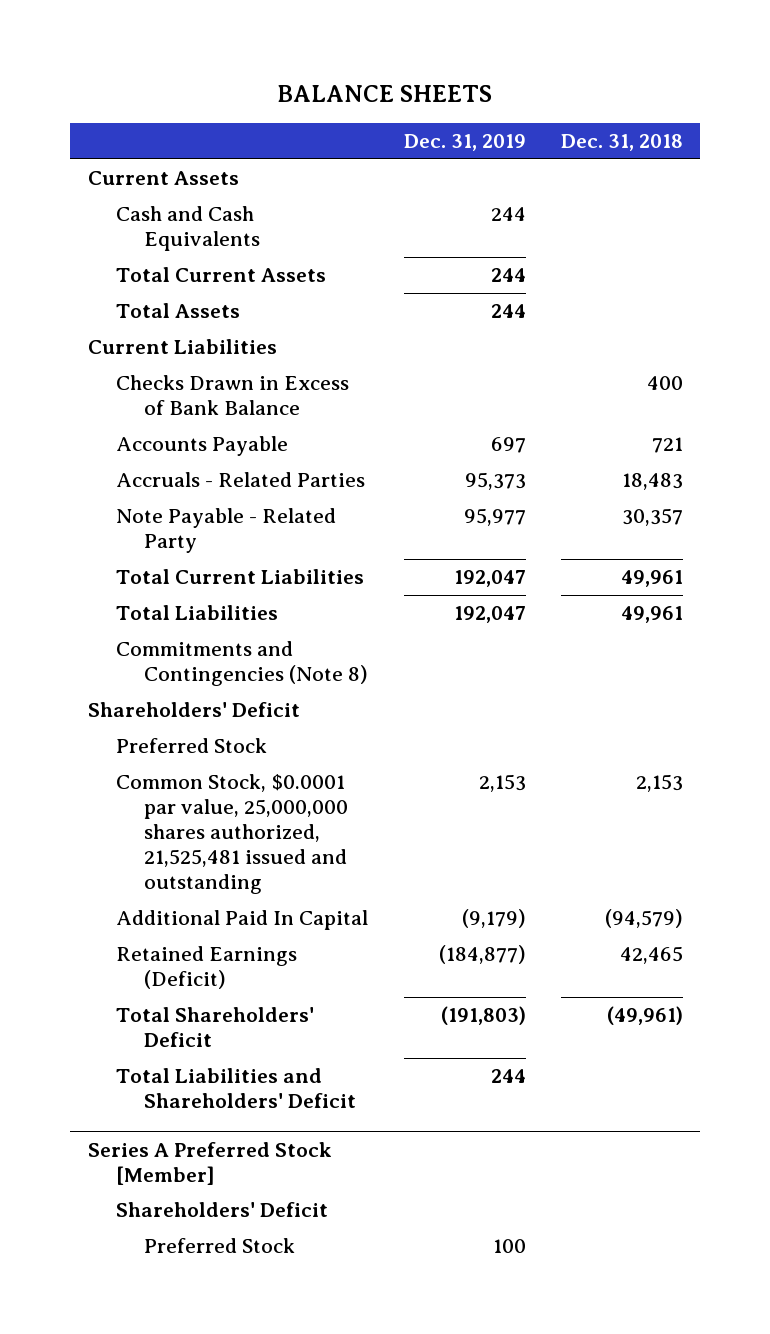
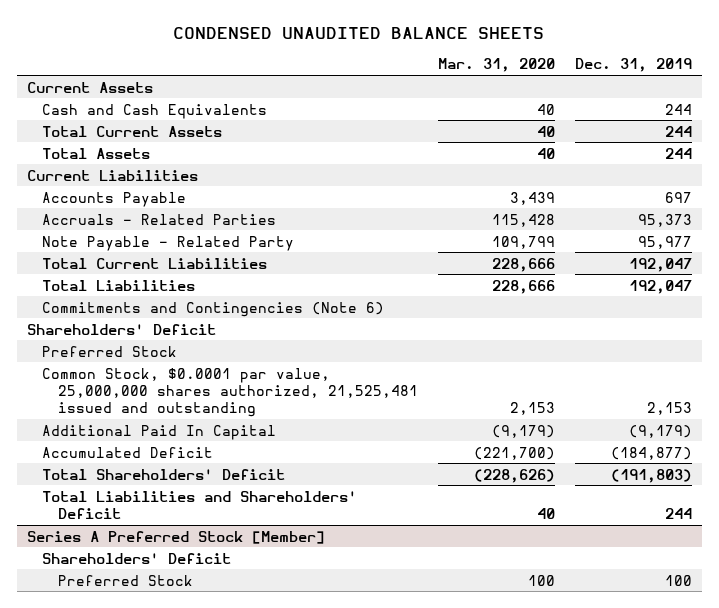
- BALANCE SHEETS
+ CONDENSED UNAUDITED BALANCE SHEETS
- | Dec. 31, 2019 | Dec. 31, 2018
+ | Mar. 31, 2020 | Dec. 31, 2019
- Checks Drawn in Excess of Bank Balance | | 400
- Commitments and Contingencies (Note 8)
+ Commitments and Contingencies (Note 6)
- Retained Earnings (Deficit) | (184,877) | 42,465
+ Accumulated Deficit | (221,700) | (184,877)

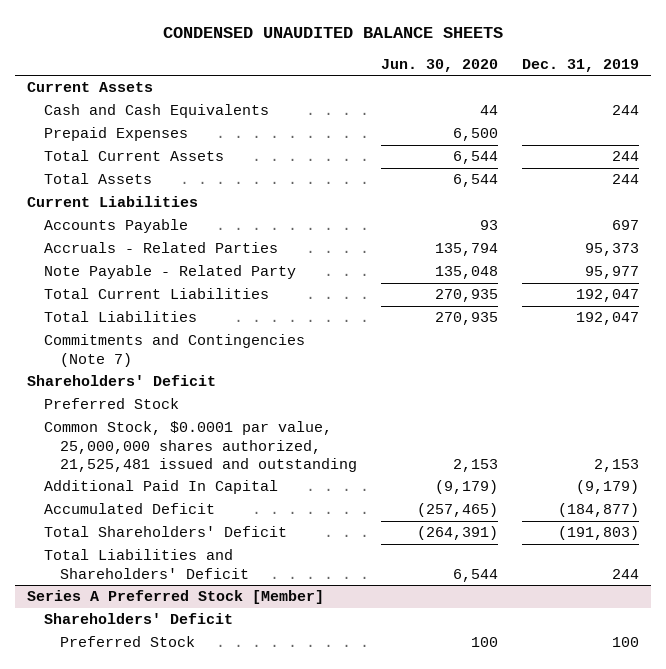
- | Mar. 31, 2020 | Dec. 31, 2019
+ | Jun. 30, 2020 | Dec. 31, 2019
+ Prepaid Expenses | 6,500 |
- Commitments and Contingencies (Note 6)
+ Commitments and Contingencies (Note 7)

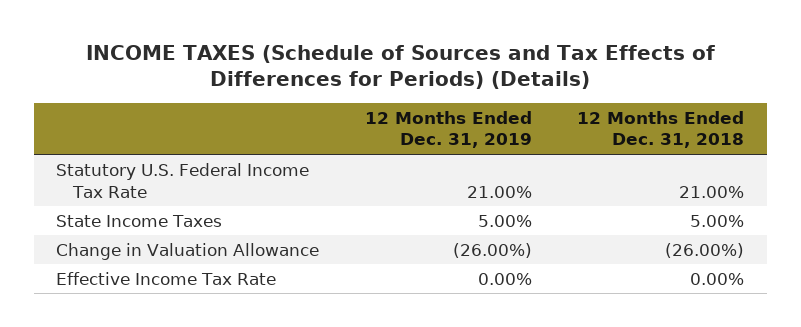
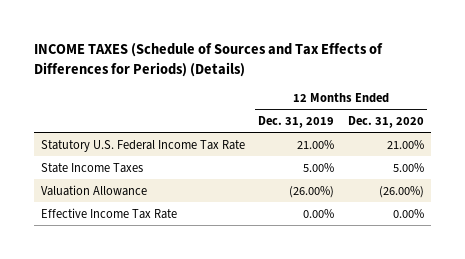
- | 12 Months Ended Dec. 31, 2019 | 12 Months Ended Dec. 31, 2018
+ | 12 Months Ended Dec. 31, 2019 | 12 Months Ended Dec. 31, 2020
- Change in Valuation Allowance | (26.00%) | (26.00%)
+ Valuation Allowance | (26.00%) | (26.00%)

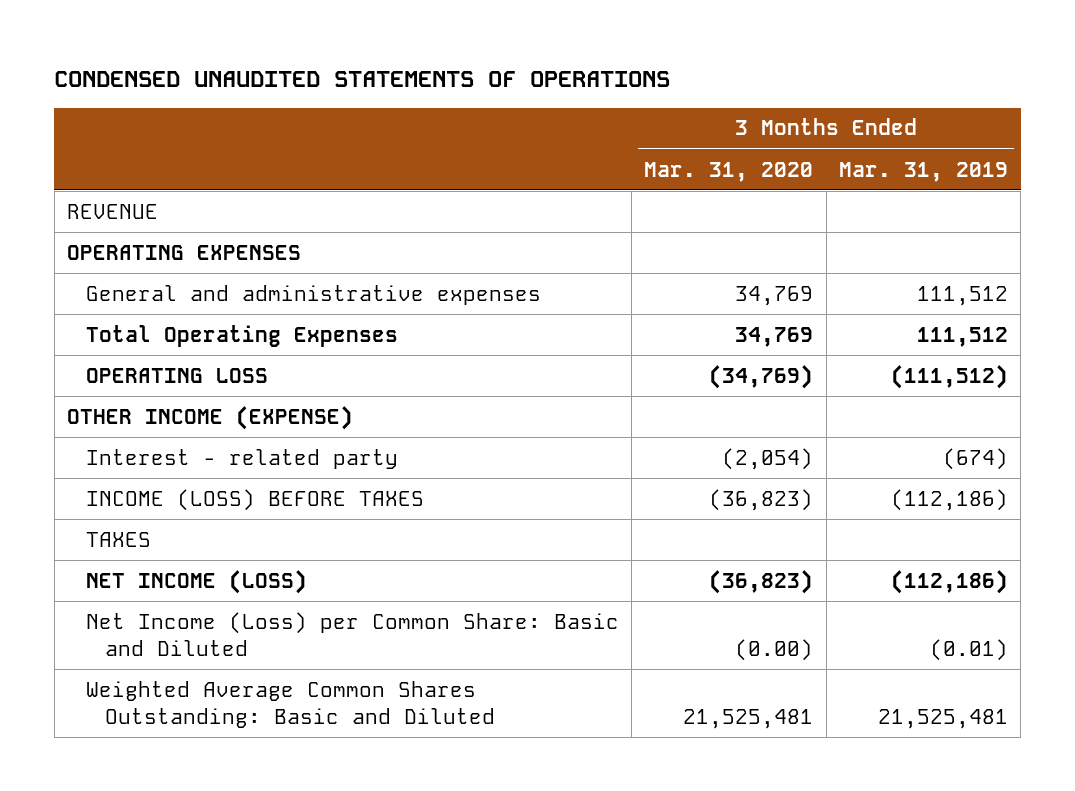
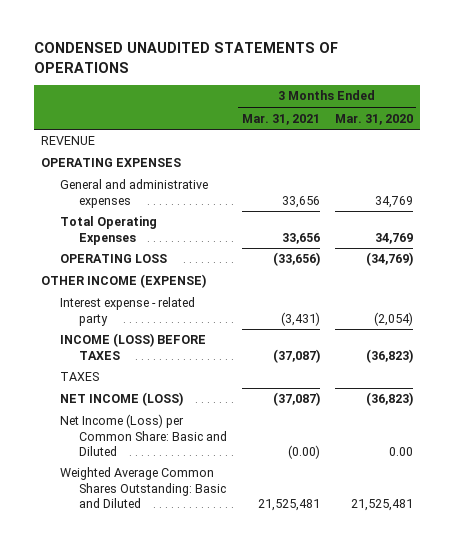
- | 3 Months Ended Mar. 31, 2020 | 3 Months Ended Mar. 31, 2019
+ | 3 Months Ended Mar. 31, 2021 | 3 Months Ended Mar. 31, 2020
- Interest - related party | (2,054) | (674)
+ Interest expense - related party | (3,431) | (2,054)
- Net Income (Loss) per Common Share: Basic and Diluted | (0.00) | (0.01)
+ Net Income (Loss) per Common Share: Basic and Diluted | (0.00) | 0.00

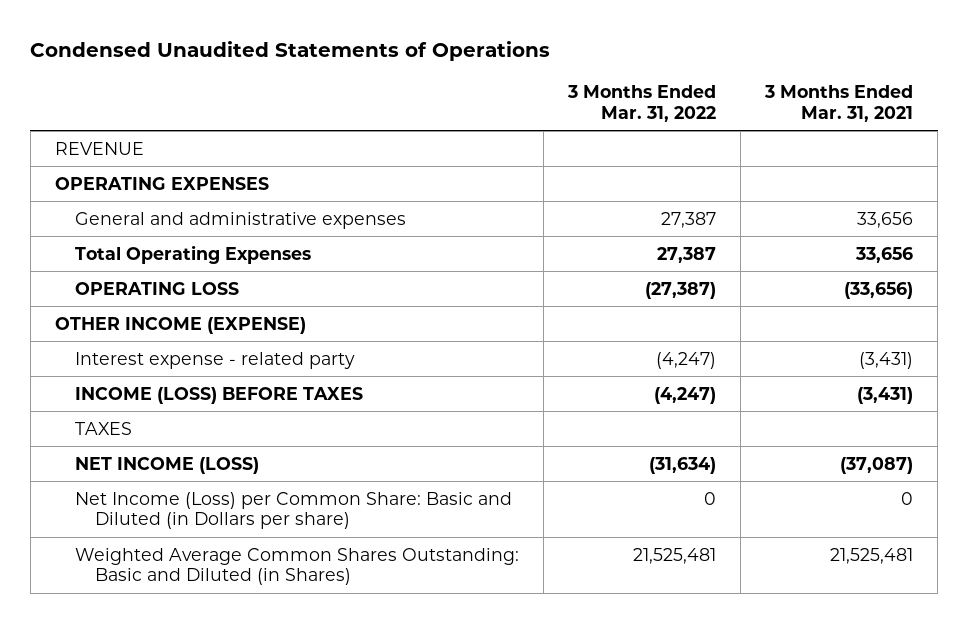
- CONDENSED UNAUDITED STATEMENTS OF OPERATIONS
+ Condensed Unaudited Statements of Operations
- | 3 Months Ended Mar. 31, 2021 | 3 Months Ended Mar. 31, 2020
+ | 3 Months Ended Mar. 31, 2022 | 3 Months Ended Mar. 31, 2021
- INCOME (LOSS) BEFORE TAXES | (37,087) | (36,823)
+ INCOME (LOSS) BEFORE TAXES | (4,247) | (3,431)
- Net Income (Loss) per Common Share: Basic and Diluted | (0.00) | 0.00
- Weighted Average Common Shares Outstanding: Basic and Diluted | 21,525,481 | 21,525,481
+ Net Income (Loss) per Common Share: Basic and Diluted (in Dollars per share) | 0 | 0
+ Weighted Average Common Shares Outstanding: Basic and Diluted (in Shares) | 21,525,481 | 21,525,481

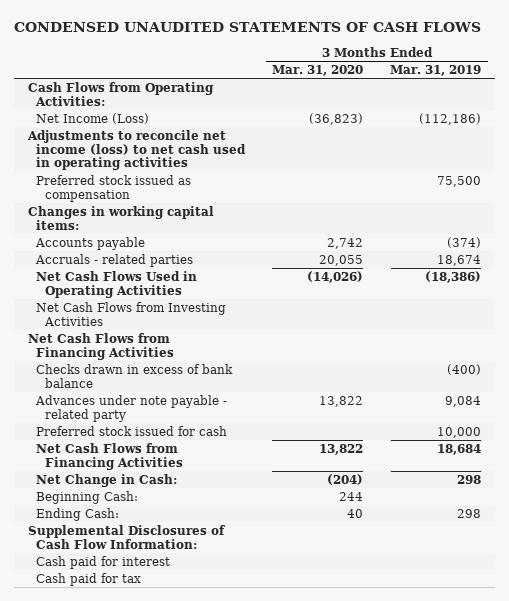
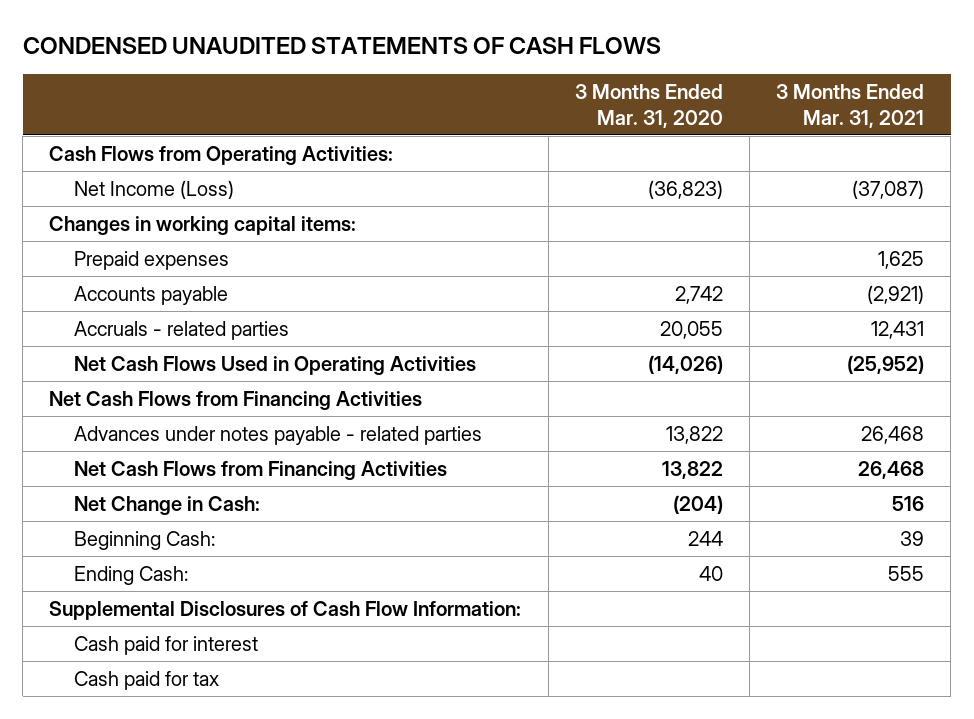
- | 3 Months Ended Mar. 31, 2020 | 3 Months Ended Mar. 31, 2019
+ | 3 Months Ended Mar. 31, 2020 | 3 Months Ended Mar. 31, 2021
- Adjustments to reconcile net income (loss) to net cash used in operating activities
- Preferred stock issued as compensation | | 75,500
+ Prepaid expenses | | 1,625
- Net Cash Flows from Investing Activities
- Checks drawn in excess of bank balance | | (400)
- Advances under note payable - related party | 13,822 | 9,084
- Preferred stock issued for cash | | 10,000
+ Advances under notes payable - related parties | 13,822 | 26,468

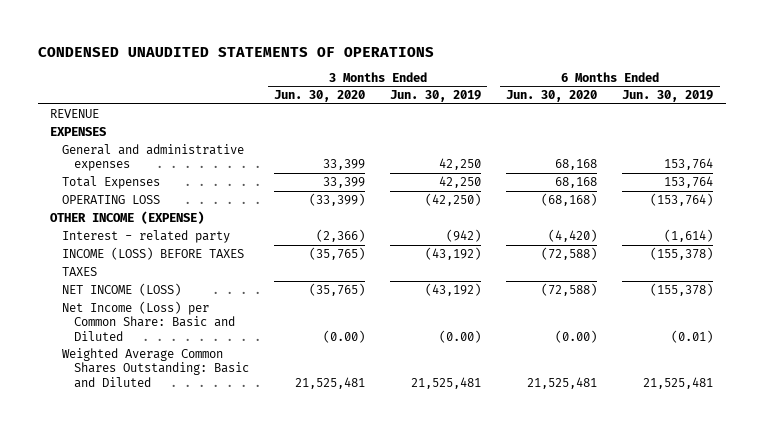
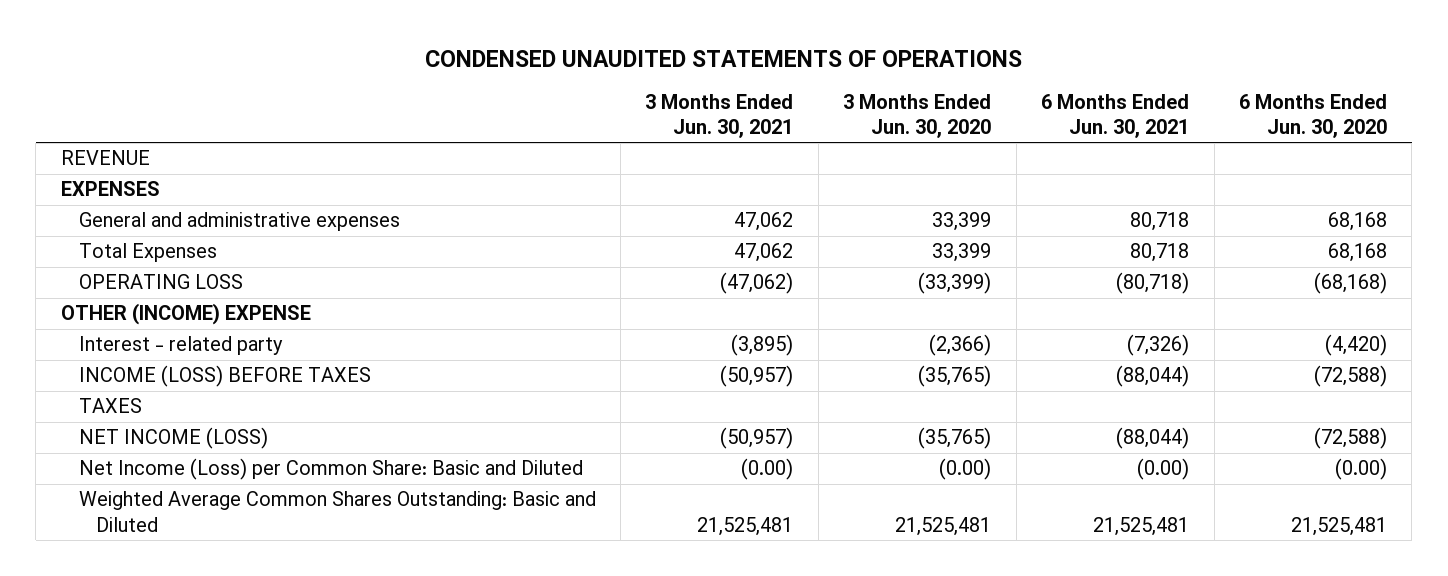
- | 3 Months Ended Jun. 30, 2020 | 3 Months Ended Jun. 30, 2019 | 6 Months Ended Jun. 30, 2020 | 6 Months Ended Jun. 30, 2019
+ | 3 Months Ended Jun. 30, 2021 | 3 Months Ended Jun. 30, 2020 | 6 Months Ended Jun. 30, 2021 | 6 Months Ended Jun. 30, 2020
- OTHER INCOME (EXPENSE)
+ OTHER (INCOME) EXPENSE

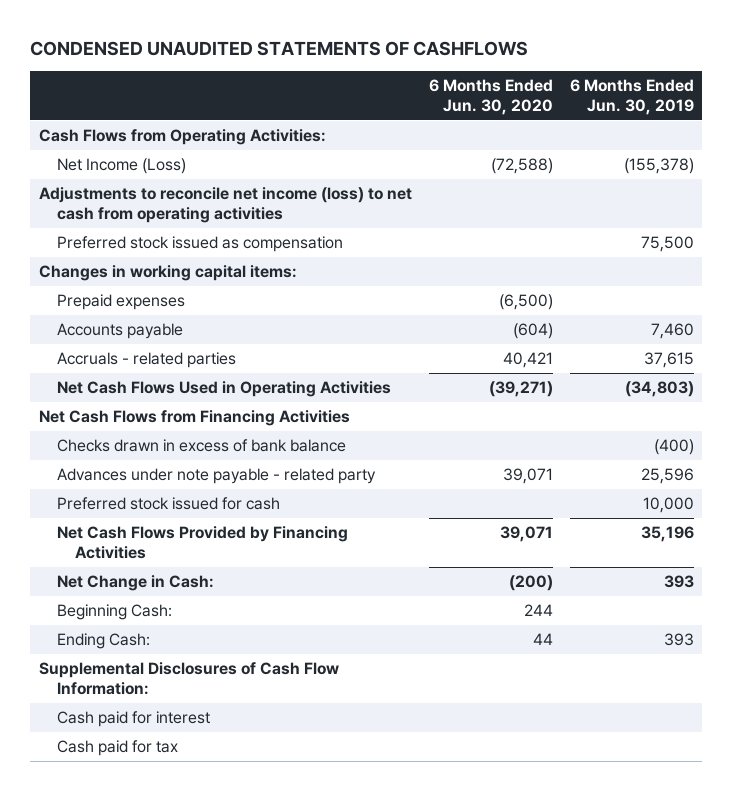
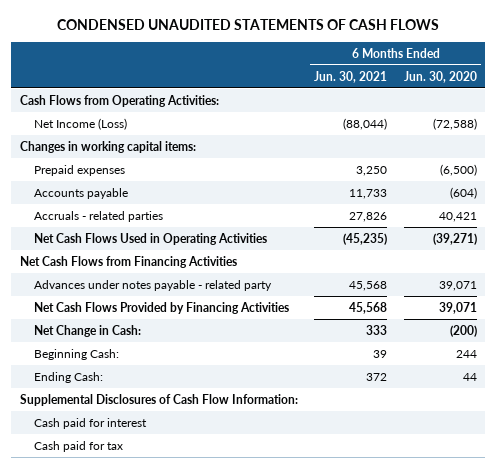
- CONDENSED UNAUDITED STATEMENTS OF CASHFLOWS
+ CONDENSED UNAUDITED STATEMENTS OF CASH FLOWS
- | 6 Months Ended Jun. 30, 2020 | 6 Months Ended Jun. 30, 2019
+ | 6 Months Ended Jun. 30, 2021 | 6 Months Ended Jun. 30, 2020
- Adjustments to reconcile net income (loss) to net cash from operating activities
- Preferred stock issued as compensation | | 75,500
- Checks drawn in excess of bank balance | | (400)
- Advances under note payable - related party | 39,071 | 25,596
- Preferred stock issued for cash | | 10,000
+ Advances under notes payable - related party | 45,568 | 39,071

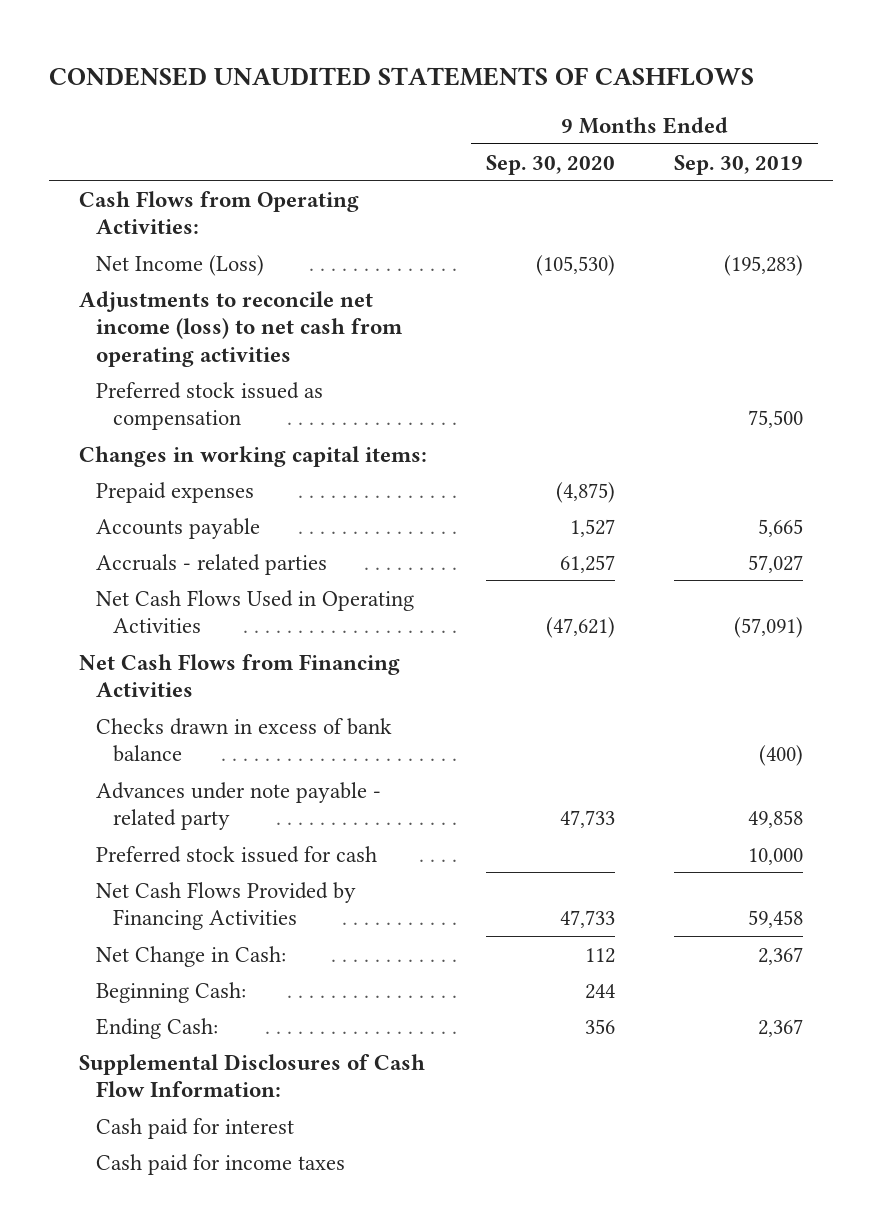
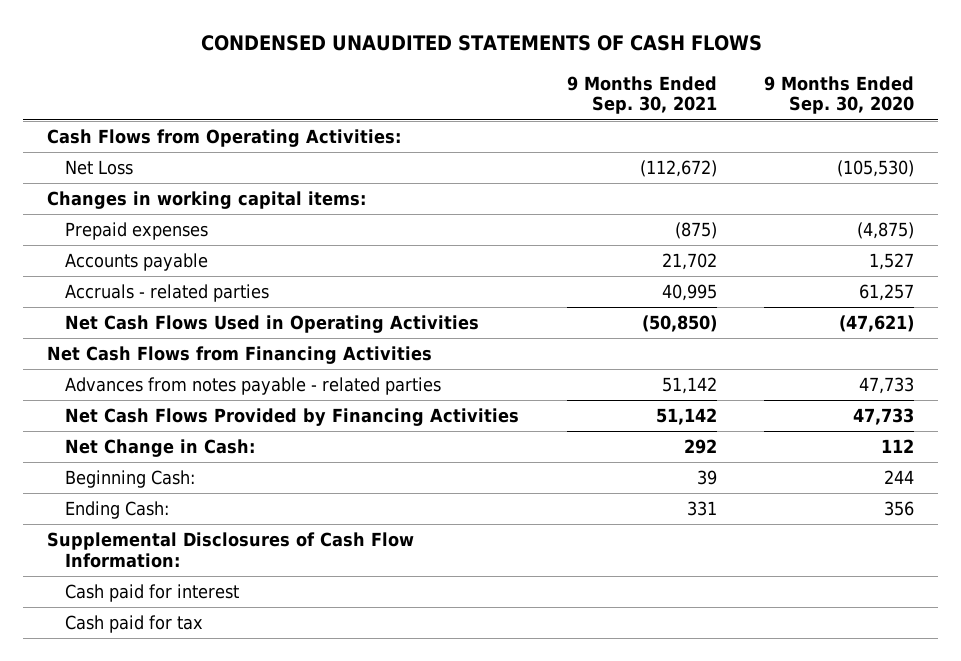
- CONDENSED UNAUDITED STATEMENTS OF CASHFLOWS
+ CONDENSED UNAUDITED STATEMENTS OF CASH FLOWS
- | 9 Months Ended Sep. 30, 2020 | 9 Months Ended Sep. 30, 2019
+ | 9 Months Ended Sep. 30, 2021 | 9 Months Ended Sep. 30, 2020
- Net Income (Loss) | (105,530) | (195,283)
- Adjustments to reconcile net income (loss) to net cash from operating activities
- Preferred stock issued as compensation | | 75,500
+ Net Loss | (112,672) | (105,530)
- Checks drawn in excess of bank balance | | (400)
- Advances under note payable - related party | 47,733 | 49,858
- Preferred stock issued for cash | | 10,000
+ Advances from notes payable - related parties | 51,142 | 47,733
- Cash paid for income taxes
+ Cash paid for tax

